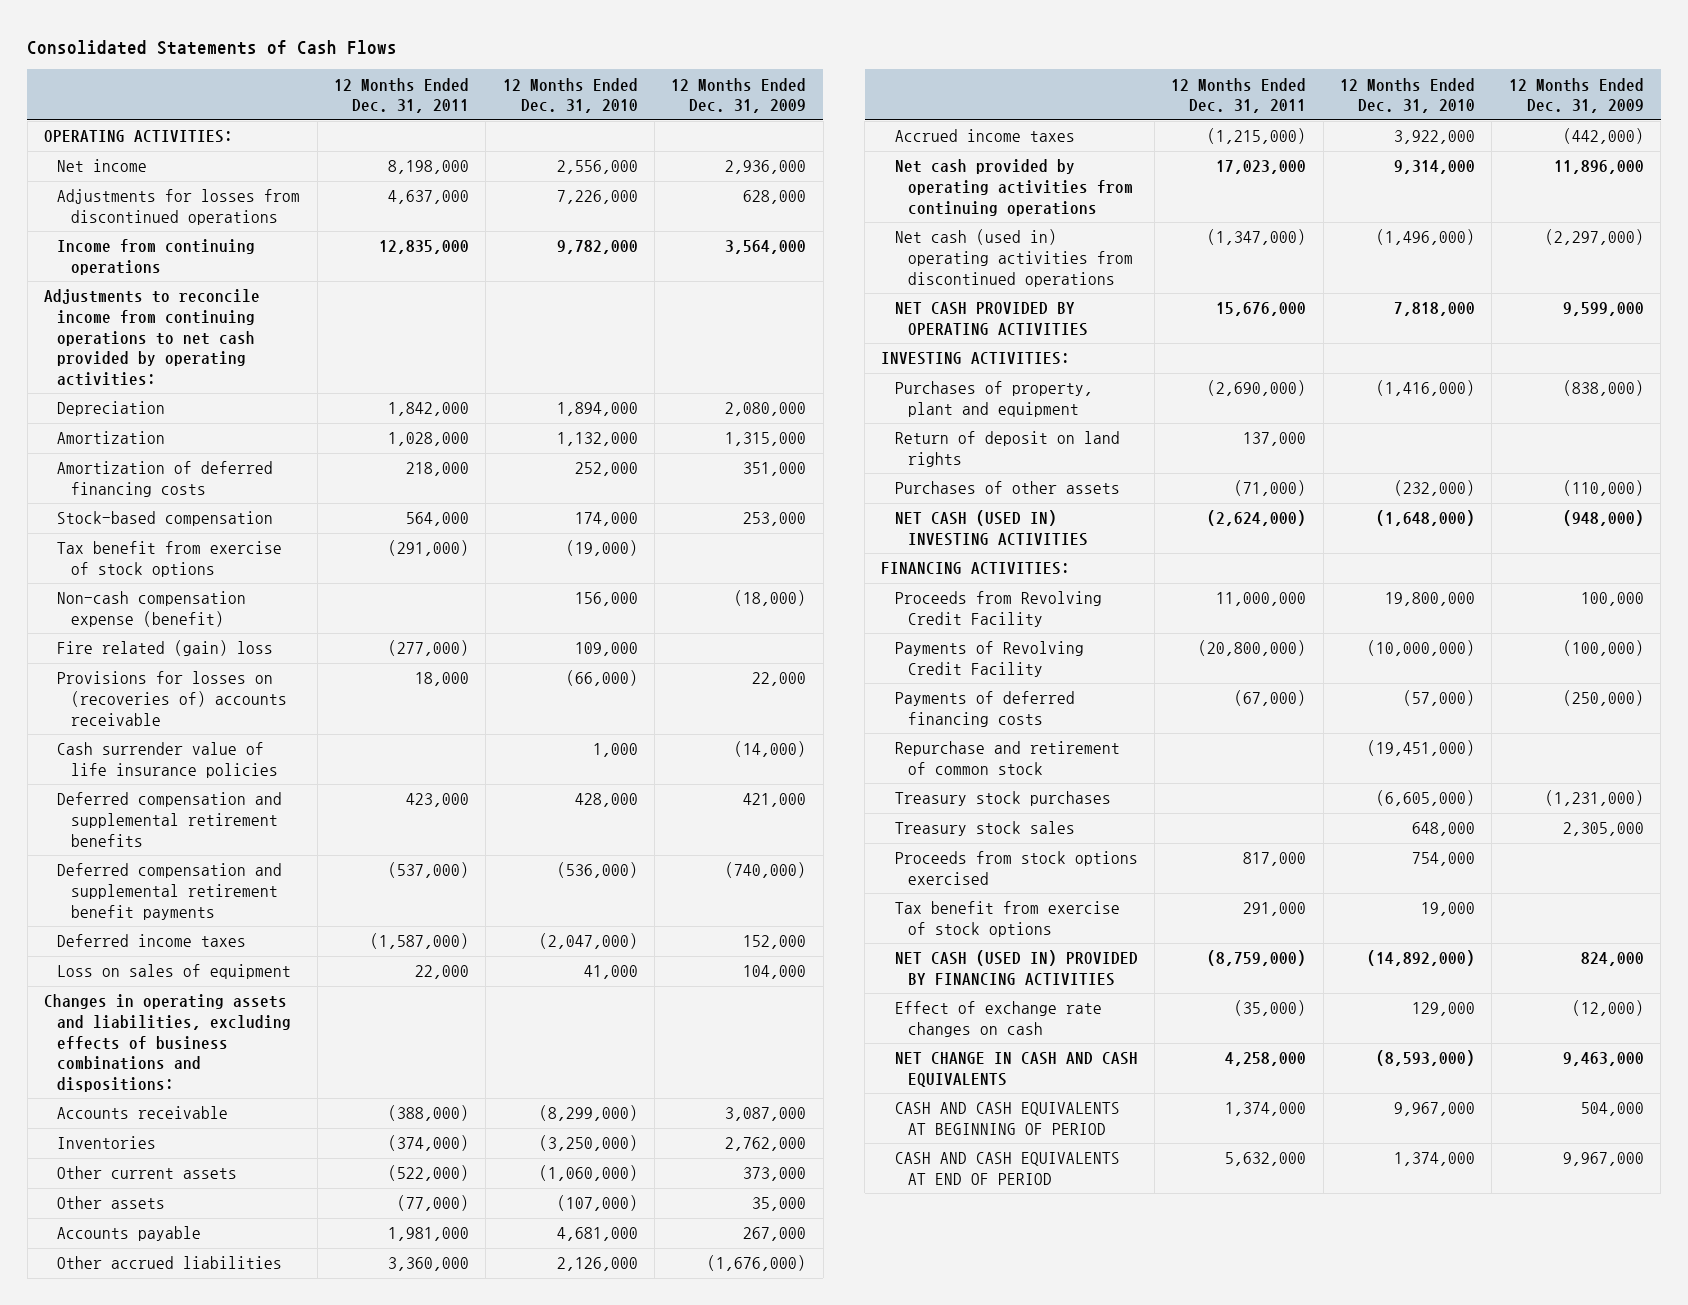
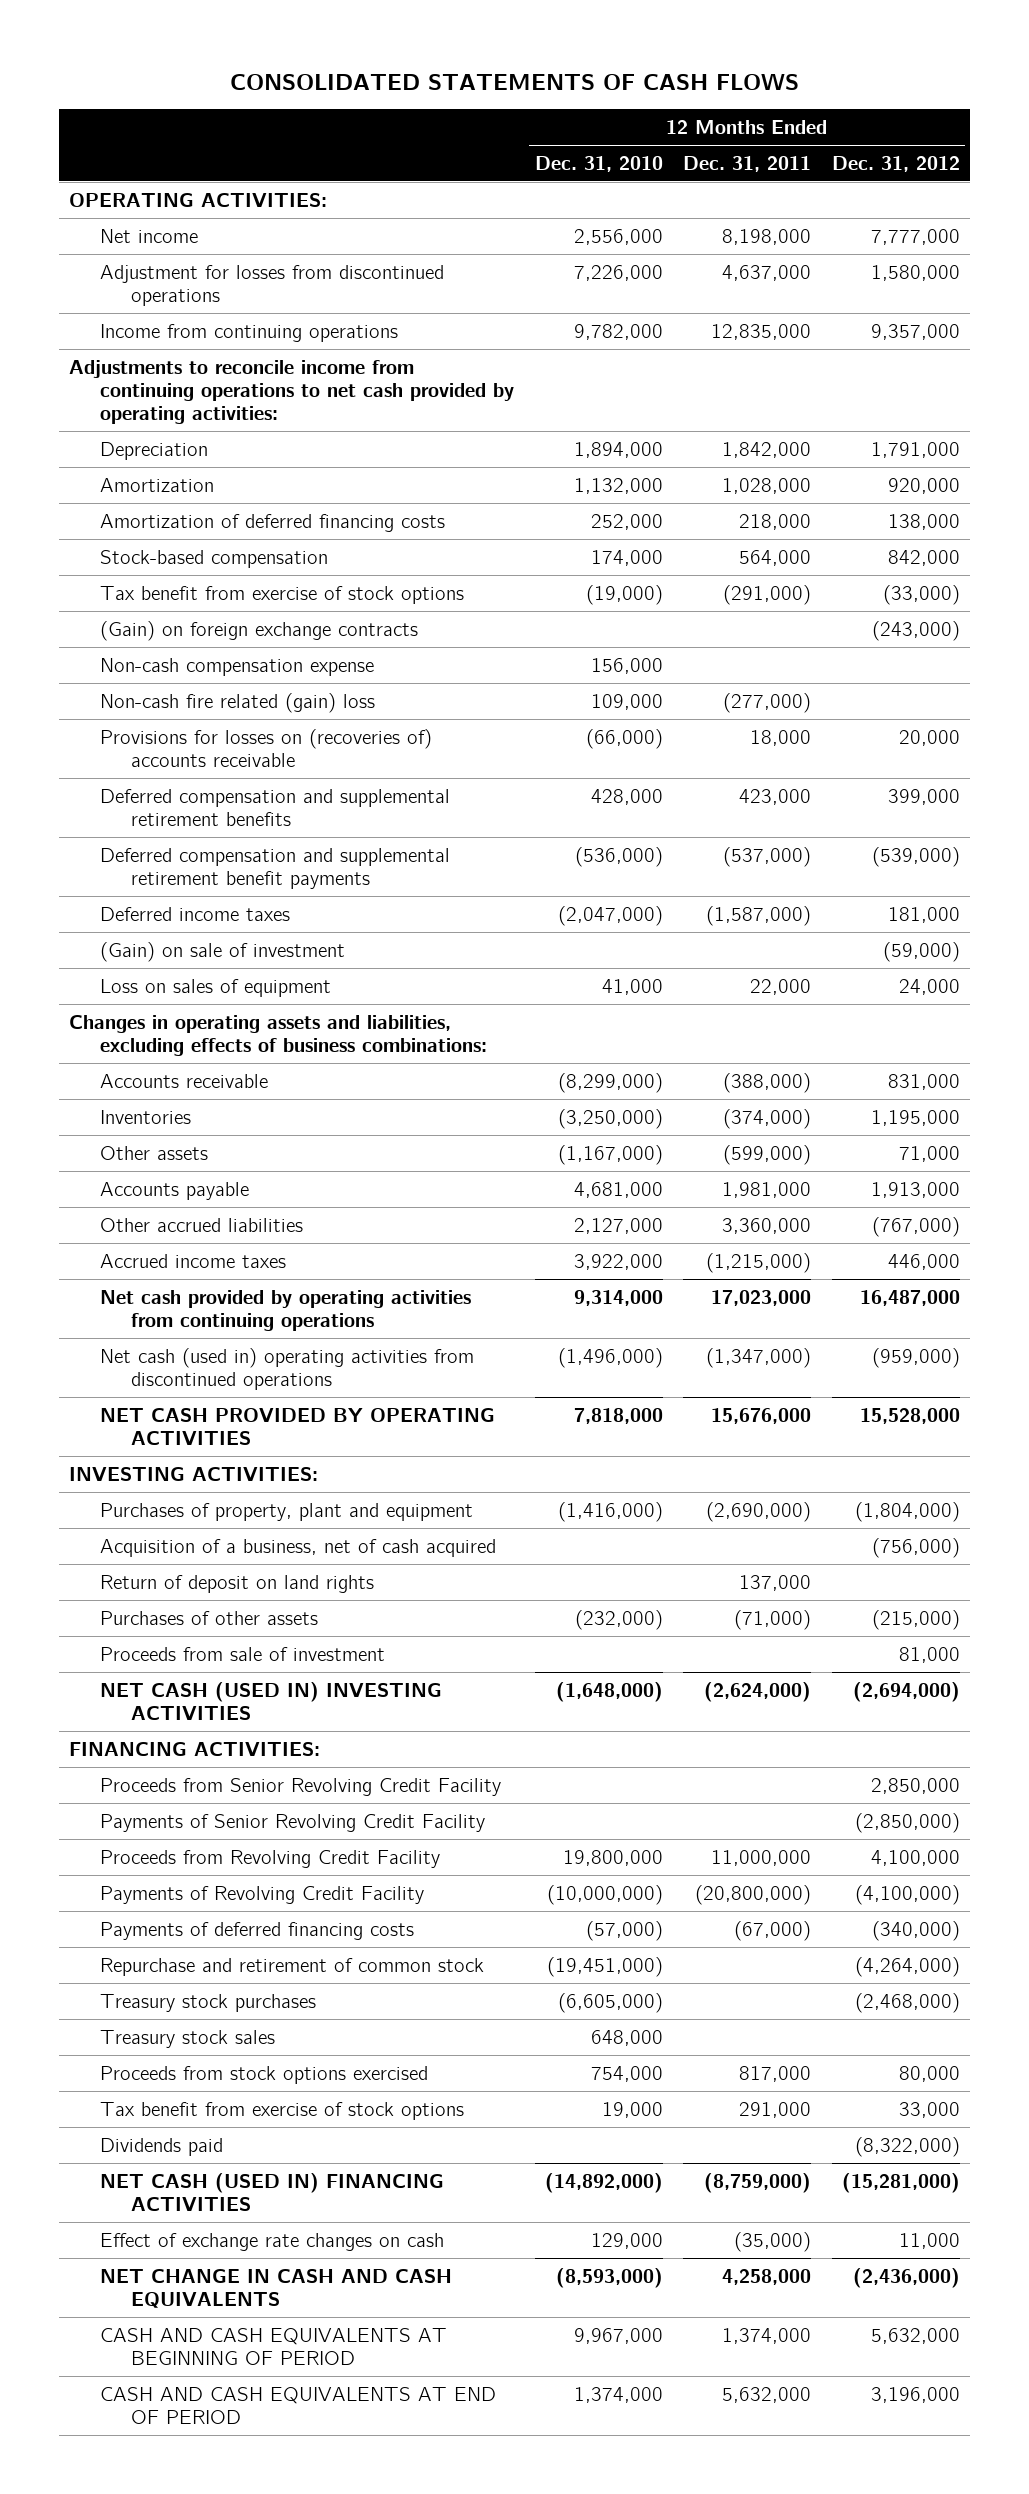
- Consolidated Statements of Cash Flows
+ CONSOLIDATED STATEMENTS OF CASH FLOWS
- | 12 Months Ended Dec. 31, 2011 | 12 Months Ended Dec. 31, 2010 | 12 Months Ended Dec. 31, 2009
+ | 12 Months Ended Dec. 31, 2010 | 12 Months Ended Dec. 31, 2011 | 12 Months Ended Dec. 31, 2012
- Adjustments for losses from discontinued operations | 4,637,000 | 7,226,000 | 628,000
+ Adjustment for losses from discontinued operations | 7,226,000 | 4,637,000 | 1,580,000
- Non-cash compensation expense (benefit) | | 156,000 | (18,000)
- Fire related (gain) loss | (277,000) | 109,000 |
+ (Gain) on foreign exchange contracts | | | (243,000)
+ Non-cash compensation expense | 156,000 | |
+ Non-cash fire related (gain) loss | 109,000 | (277,000) |
- Cash surrender value of life insurance policies | | 1,000 | (14,000)
+ (Gain) on sale of investment | | | (59,000)
- Changes in operating assets and liabilities, excluding effects of business combinations and dispositions:
+ Changes in operating assets and liabilities, excluding effects of business combinations:
- Other current assets | (522,000) | (1,060,000) | 373,000
- Other assets | (77,000) | (107,000) | 35,000
+ Other assets | (1,167,000) | (599,000) | 71,000
- Other accrued liabilities | 3,360,000 | 2,126,000 | (1,676,000)
+ Other accrued liabilities | 2,127,000 | 3,360,000 | (767,000)
+ Acquisition of a business, net of cash acquired | | | (756,000)
+ Proceeds from sale of investment | | | 81,000
+ Proceeds from Senior Revolving Credit Facility | | | 2,850,000
+ Payments of Senior Revolving Credit Facility | | | (2,850,000)
- NET CASH (USED IN) PROVIDED BY FINANCING ACTIVITIES | (8,759,000) | (14,892,000) | 824,000
+ Dividends paid | | | (8,322,000)
+ NET CASH (USED IN) FINANCING ACTIVITIES | (14,892,000) | (8,759,000) | (15,281,000)

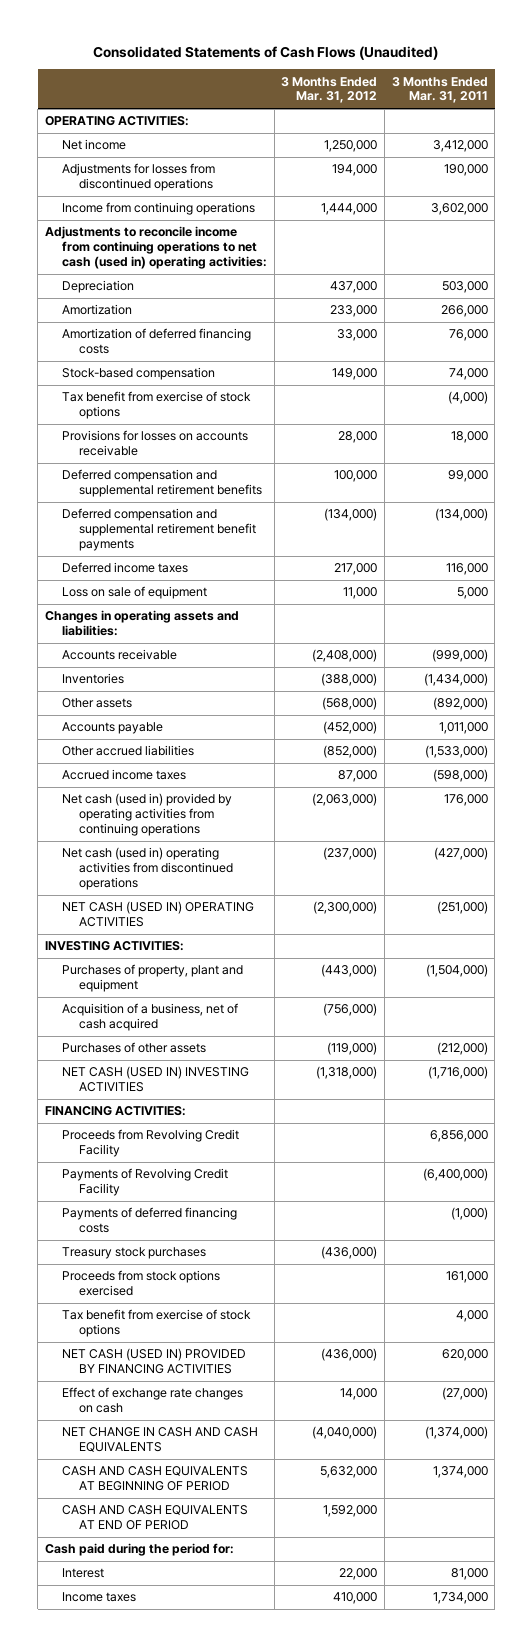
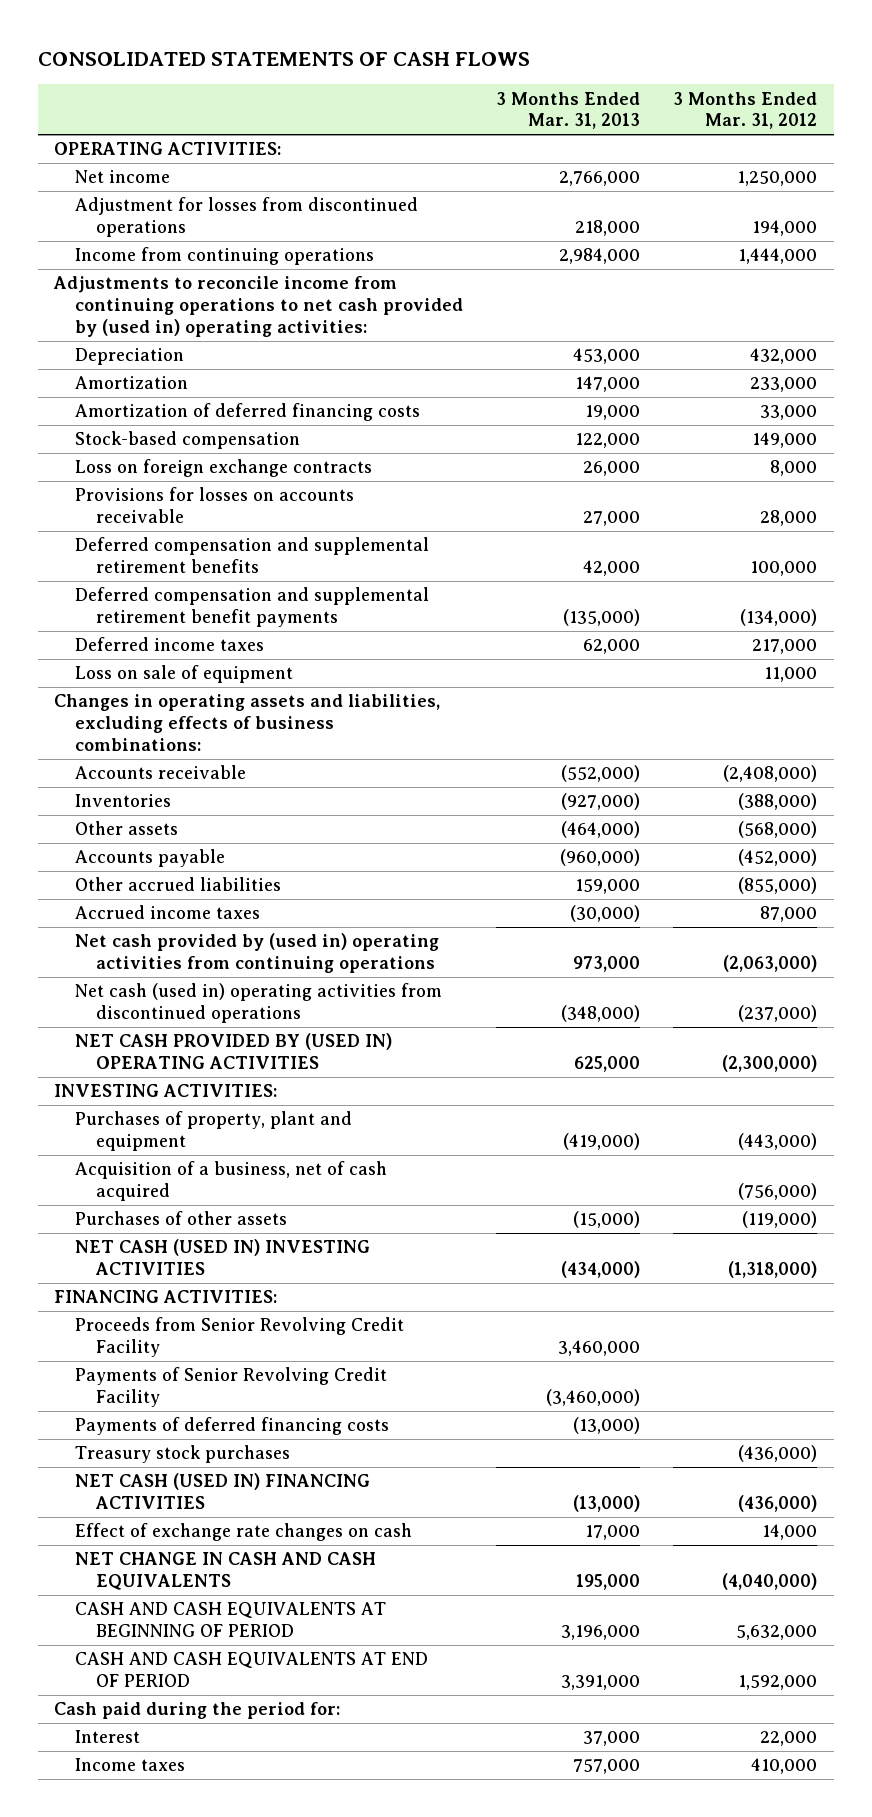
- Consolidated Statements of Cash Flows (Unaudited)
+ CONSOLIDATED STATEMENTS OF CASH FLOWS
- | 3 Months Ended Mar. 31, 2012 | 3 Months Ended Mar. 31, 2011
+ | 3 Months Ended Mar. 31, 2013 | 3 Months Ended Mar. 31, 2012
- Adjustments for losses from discontinued operations | 194,000 | 190,000
+ Adjustment for losses from discontinued operations | 218,000 | 194,000
- Adjustments to reconcile income from continuing operations to net cash (used in) operating activities:
- Depreciation | 437,000 | 503,000
+ Adjustments to reconcile income from continuing operations to net cash provided by (used in) operating activities:
+ Depreciation | 453,000 | 432,000
- Tax benefit from exercise of stock options | | (4,000)
+ Loss on foreign exchange contracts | 26,000 | 8,000
- Changes in operating assets and liabilities:
+ Changes in operating assets and liabilities, excluding effects of business combinations:
- Other accrued liabilities | (852,000) | (1,533,000)
+ Other accrued liabilities | 159,000 | (855,000)
- Net cash (used in) provided by operating activities from continuing operations | (2,063,000) | 176,000
+ Net cash provided by (used in) operating activities from continuing operations | 973,000 | (2,063,000)
- NET CASH (USED IN) OPERATING ACTIVITIES | (2,300,000) | (251,000)
+ NET CASH PROVIDED BY (USED IN) OPERATING ACTIVITIES | 625,000 | (2,300,000)
- Proceeds from Revolving Credit Facility | | 6,856,000
- Payments of Revolving Credit Facility | | (6,400,000)
+ Proceeds from Senior Revolving Credit Facility | 3,460,000 |
+ Payments of Senior Revolving Credit Facility | (3,460,000) |
- Proceeds from stock options exercised | | 161,000
- Tax benefit from exercise of stock options | | 4,000
- NET CASH (USED IN) PROVIDED BY FINANCING ACTIVITIES | (436,000) | 620,000
+ NET CASH (USED IN) FINANCING ACTIVITIES | (13,000) | (436,000)

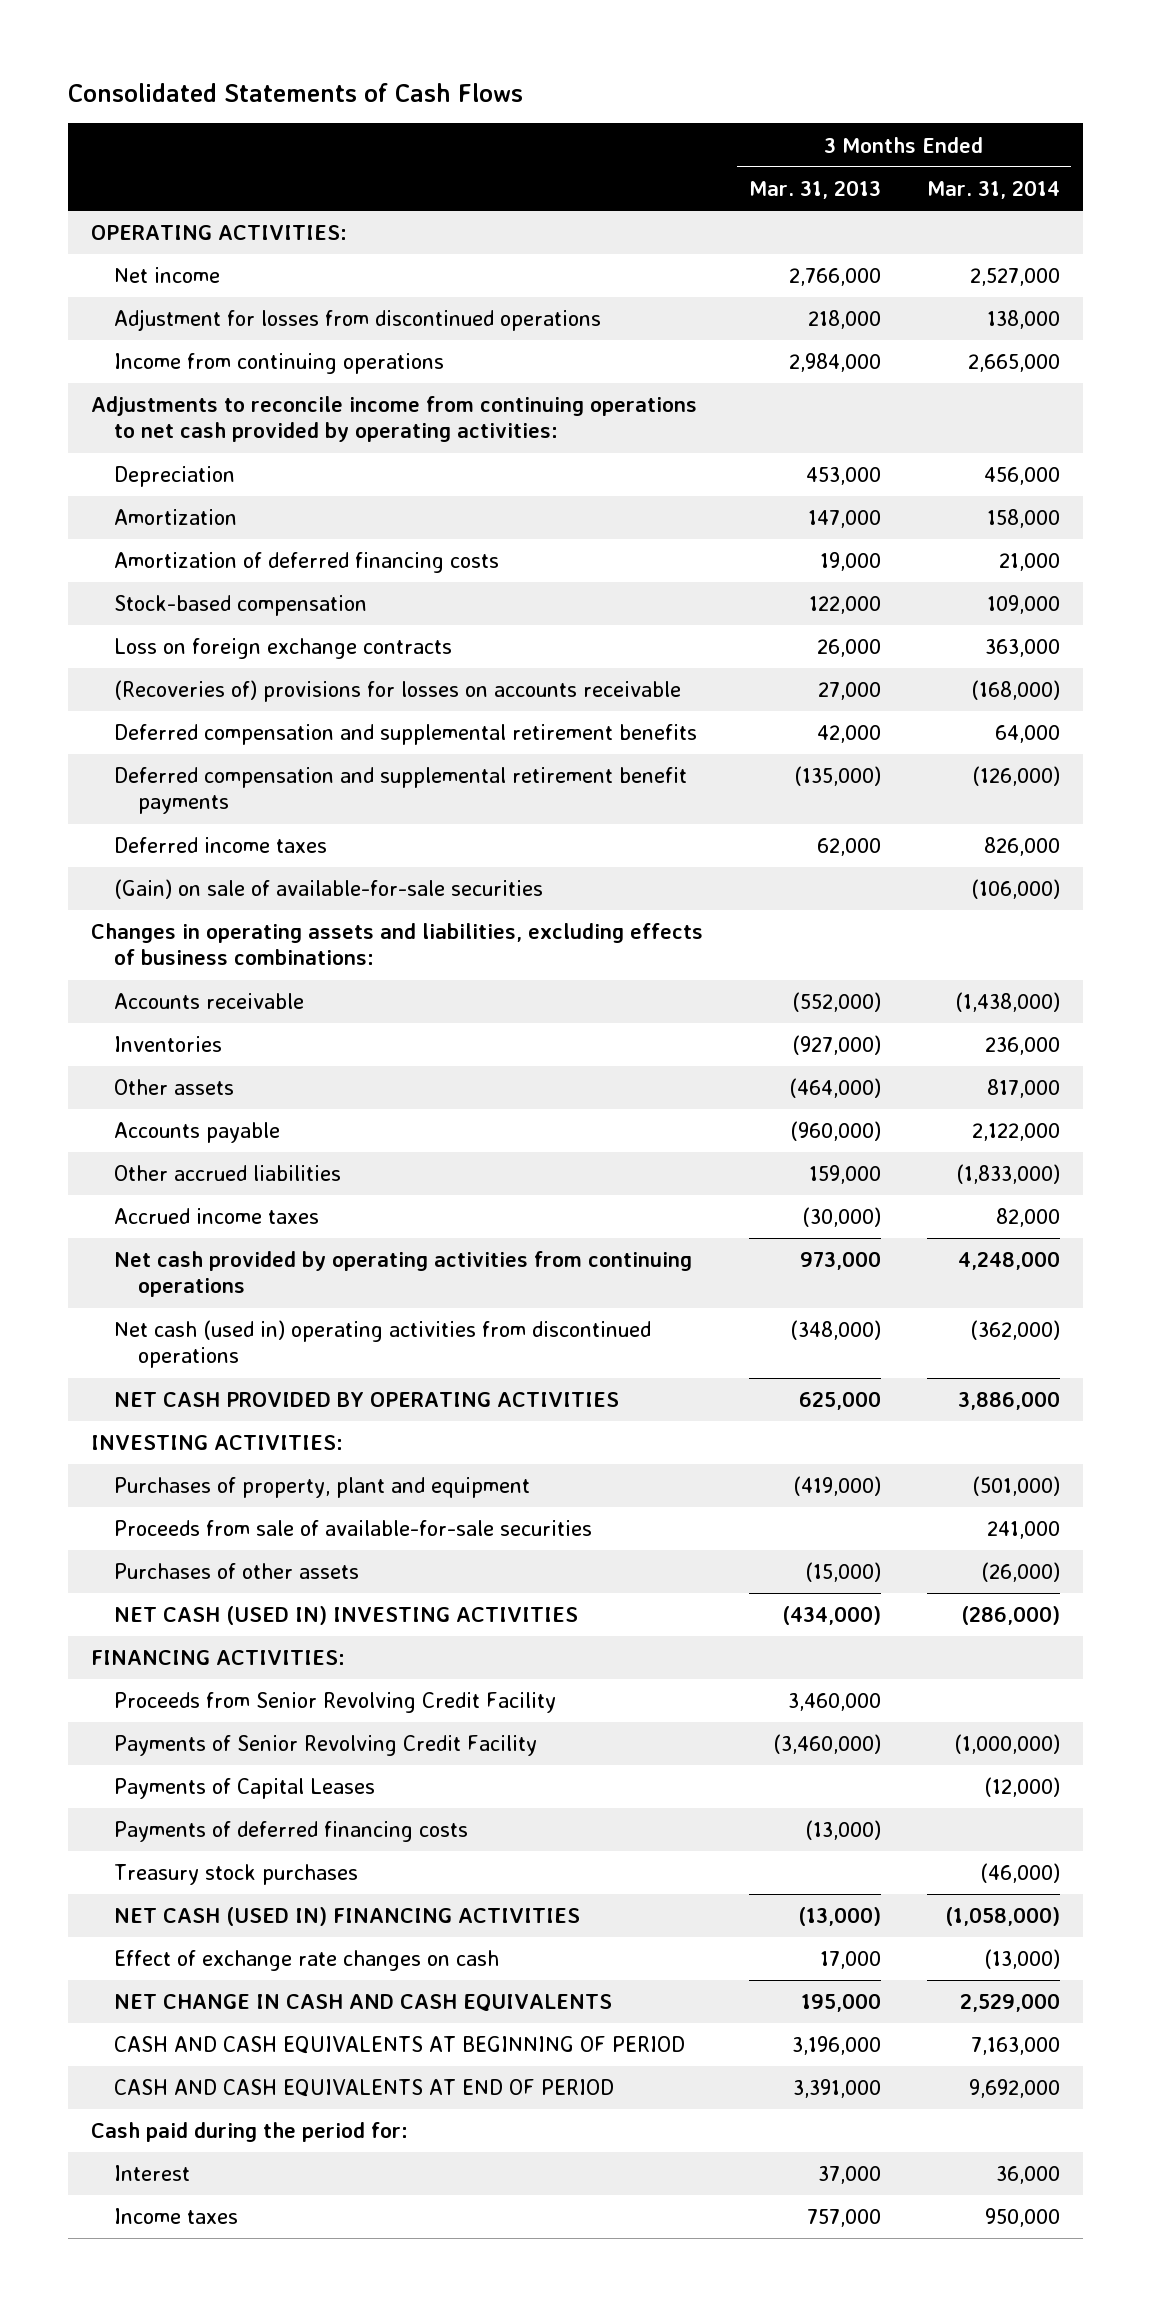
- CONSOLIDATED STATEMENTS OF CASH FLOWS
+ Consolidated Statements of Cash Flows
- | 3 Months Ended Mar. 31, 2013 | 3 Months Ended Mar. 31, 2012
+ | 3 Months Ended Mar. 31, 2013 | 3 Months Ended Mar. 31, 2014
- Adjustments to reconcile income from continuing operations to net cash provided by (used in) operating activities:
+ Adjustments to reconcile income from continuing operations to net cash provided by operating activities:
- Provisions for losses on accounts receivable | 27,000 | 28,000
+ (Recoveries of) provisions for losses on accounts receivable | 27,000 | (168,000)
- Loss on sale of equipment | | 11,000
+ (Gain) on sale of available-for-sale securities | | (106,000)
- Net cash provided by (used in) operating activities from continuing operations | 973,000 | (2,063,000)
+ Net cash provided by operating activities from continuing operations | 973,000 | 4,248,000
- NET CASH PROVIDED BY (USED IN) OPERATING ACTIVITIES | 625,000 | (2,300,000)
+ NET CASH PROVIDED BY OPERATING ACTIVITIES | 625,000 | 3,886,000
- Acquisition of a business, net of cash acquired | | (756,000)
+ Proceeds from sale of available-for-sale securities | | 241,000
+ Payments of Capital Leases | | (12,000)

